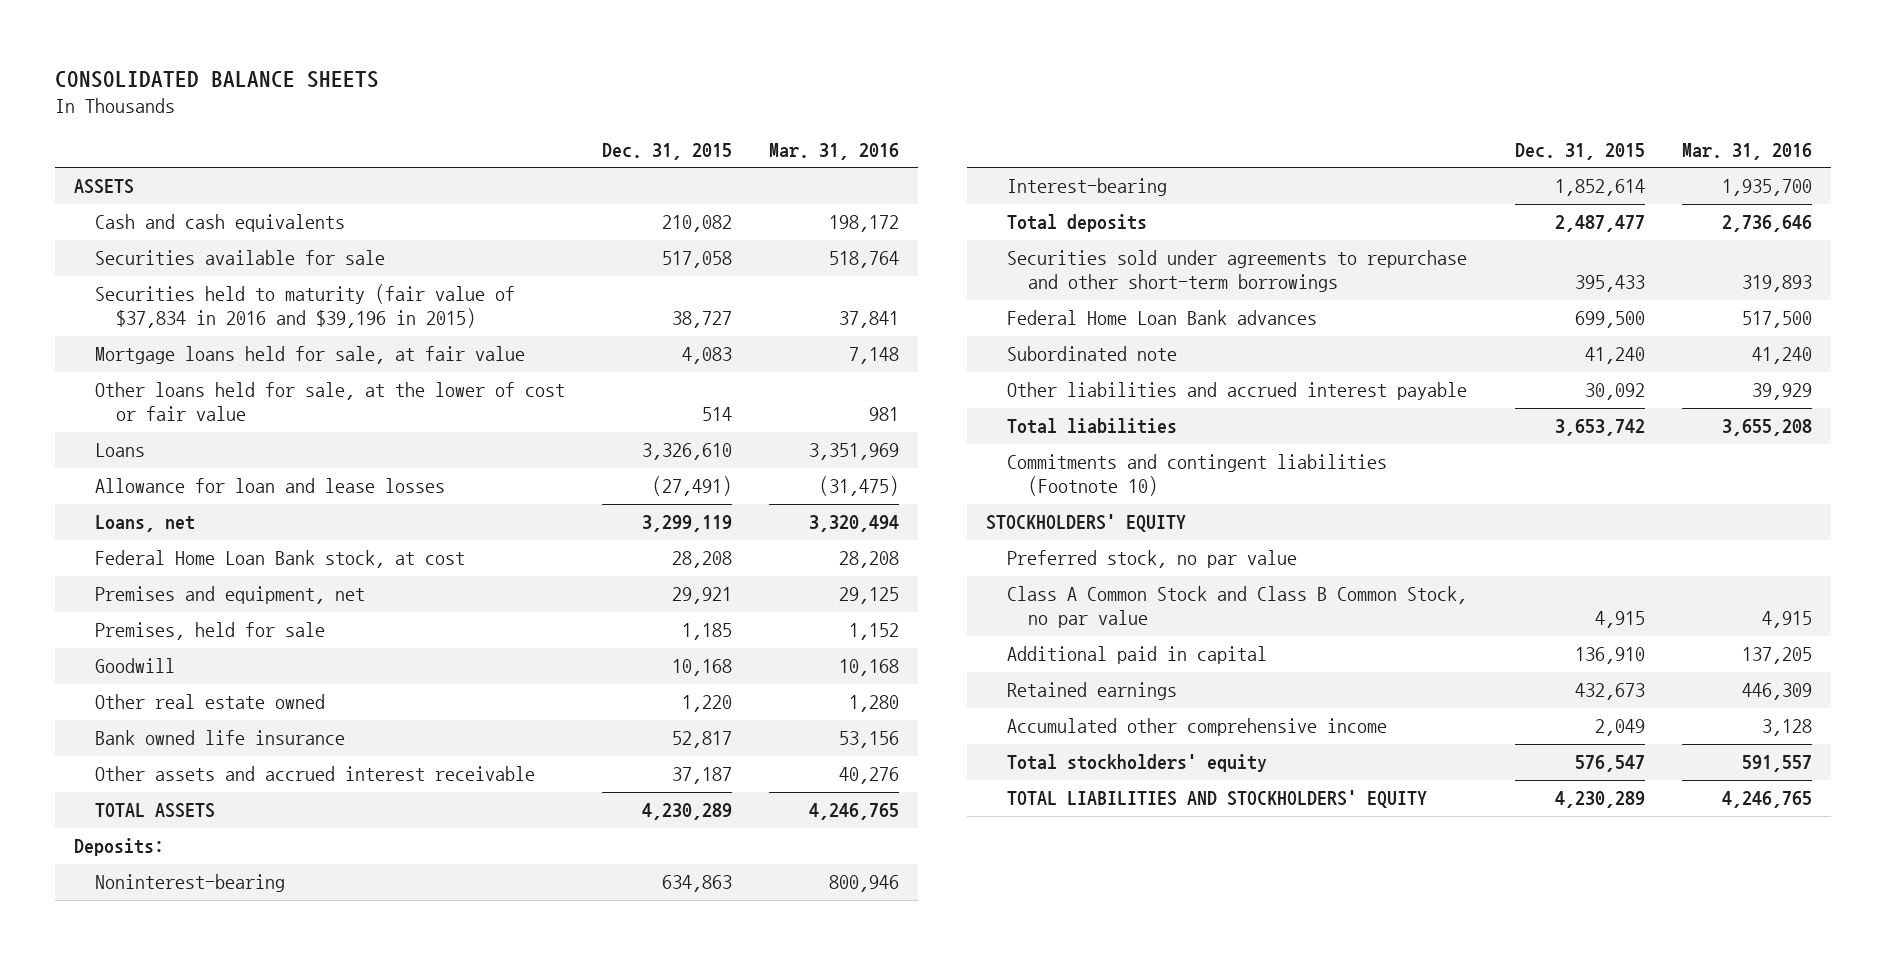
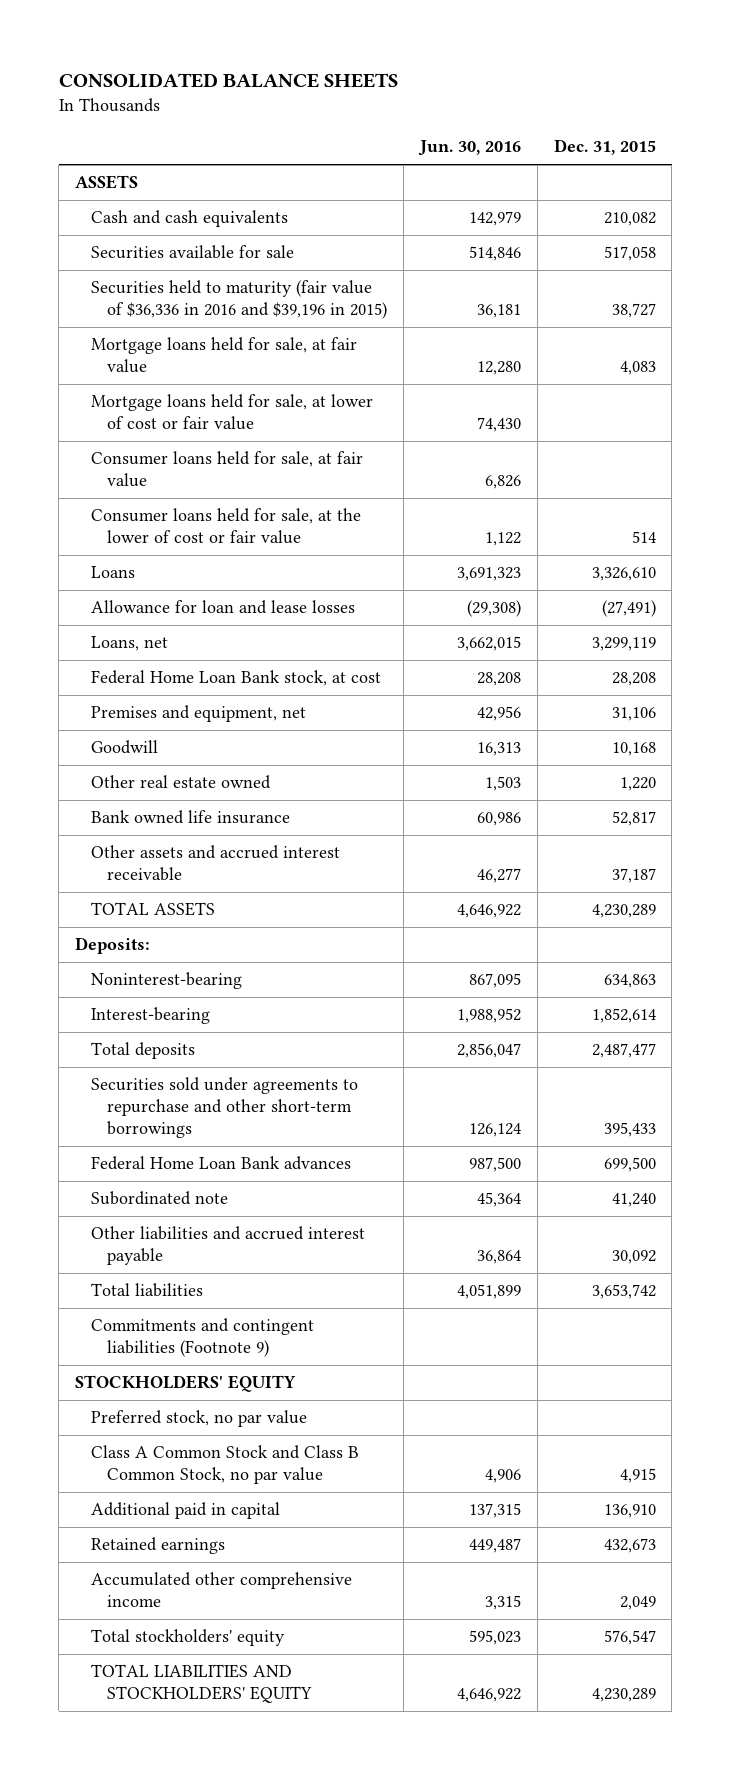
- | Dec. 31, 2015 | Mar. 31, 2016
+ | Jun. 30, 2016 | Dec. 31, 2015
- Securities held to maturity (fair value of $37,834 in 2016 and $39,196 in 2015) | 38,727 | 37,841
+ Securities held to maturity (fair value of $36,336 in 2016 and $39,196 in 2015) | 36,181 | 38,727
- Other loans held for sale, at the lower of cost or fair value | 514 | 981
+ Mortgage loans held for sale, at lower of cost or fair value | 74,430 |
+ Consumer loans held for sale, at fair value | 6,826 |
+ Consumer loans held for sale, at the lower of cost or fair value | 1,122 | 514
- Premises and equipment, net | 29,921 | 29,125
- Premises, held for sale | 1,185 | 1,152
+ Premises and equipment, net | 42,956 | 31,106
- Commitments and contingent liabilities (Footnote 10)
+ Commitments and contingent liabilities (Footnote 9)

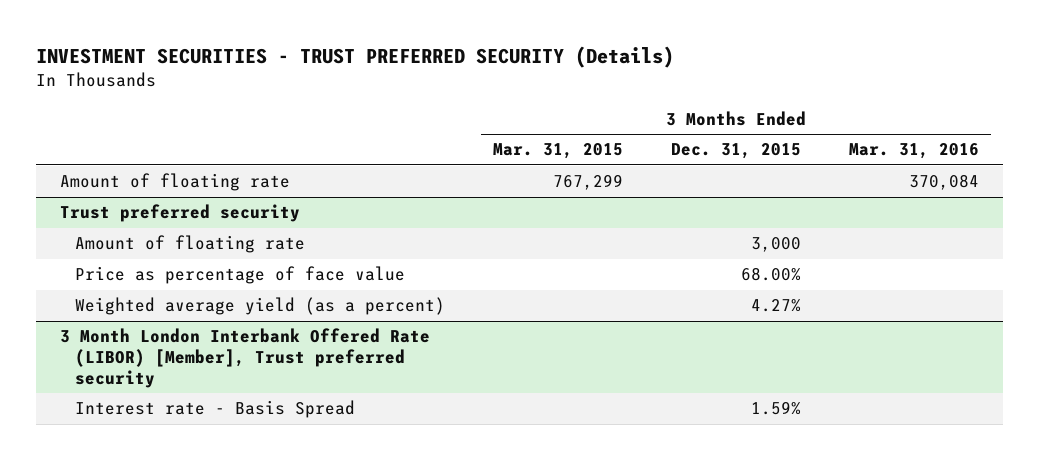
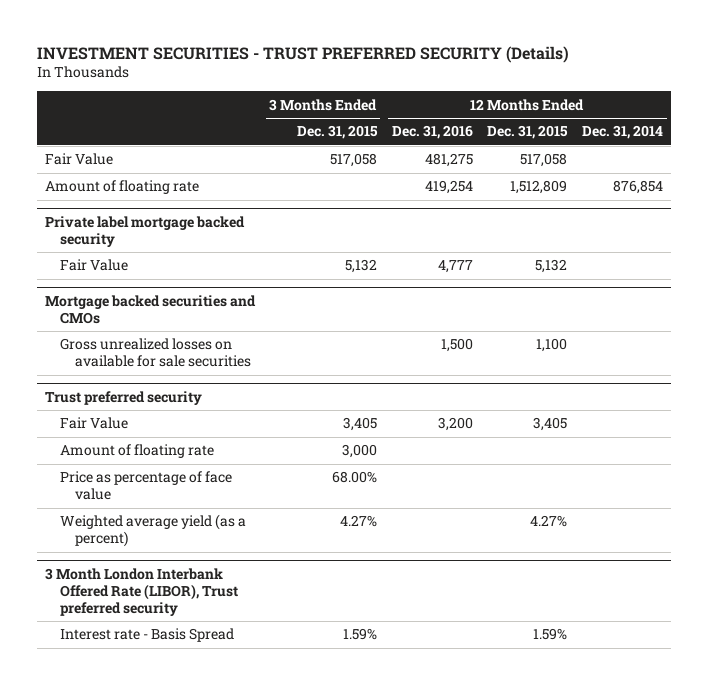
- | 3 Months Ended Mar. 31, 2015 | 3 Months Ended Dec. 31, 2015 | 3 Months Ended Mar. 31, 2016
+ | 3 Months Ended Dec. 31, 2015 | 12 Months Ended Dec. 31, 2016 | 12 Months Ended Dec. 31, 2015 | 12 Months Ended Dec. 31, 2014
+ Fair Value | 517,058 | 481,275 | 517,058 |
+ Private label mortgage backed security
+ Fair Value | 5,132 | 4,777 | 5,132 |
+ Mortgage backed securities and CMOs
+ Gross unrealized losses on available for sale securities | | 1,500 | 1,100 |
@ Trust preferred security
+ Fair Value | 3,405 | 3,200 | 3,405 |
- 3 Month London Interbank Offered Rate (LIBOR) [Member], Trust preferred security
+ 3 Month London Interbank Offered Rate (LIBOR), Trust preferred security

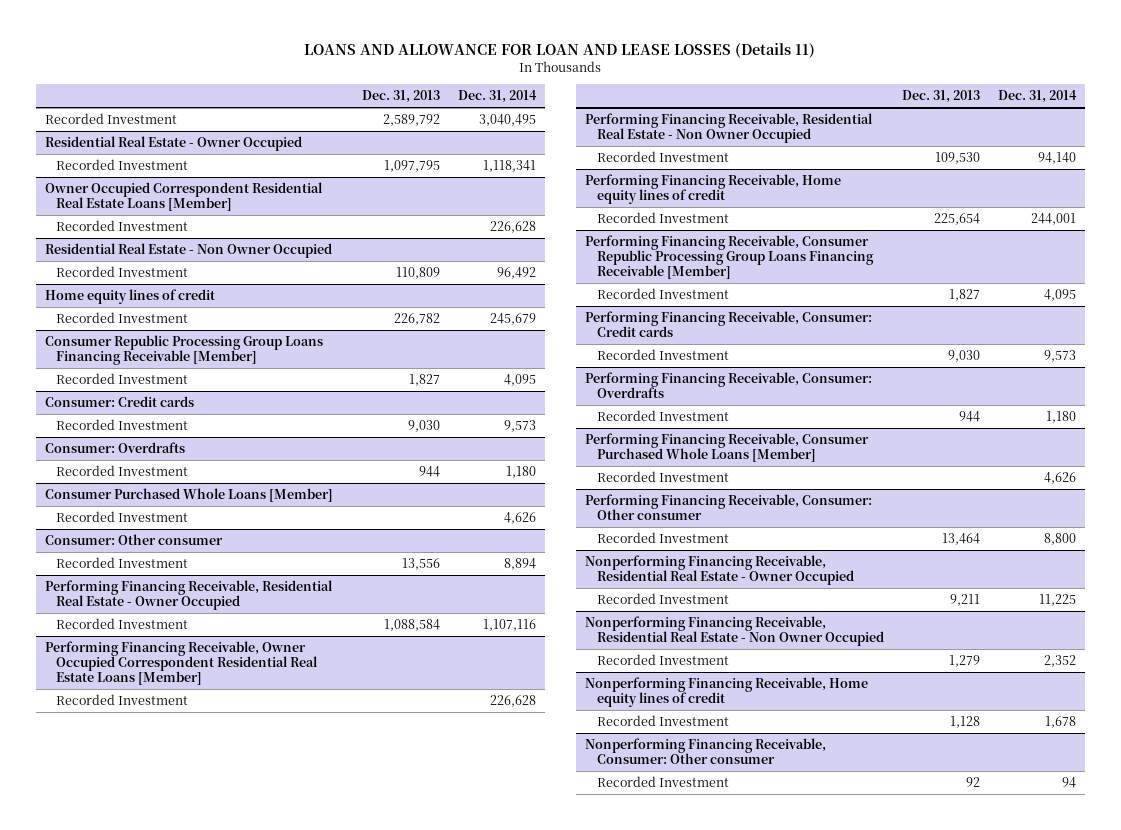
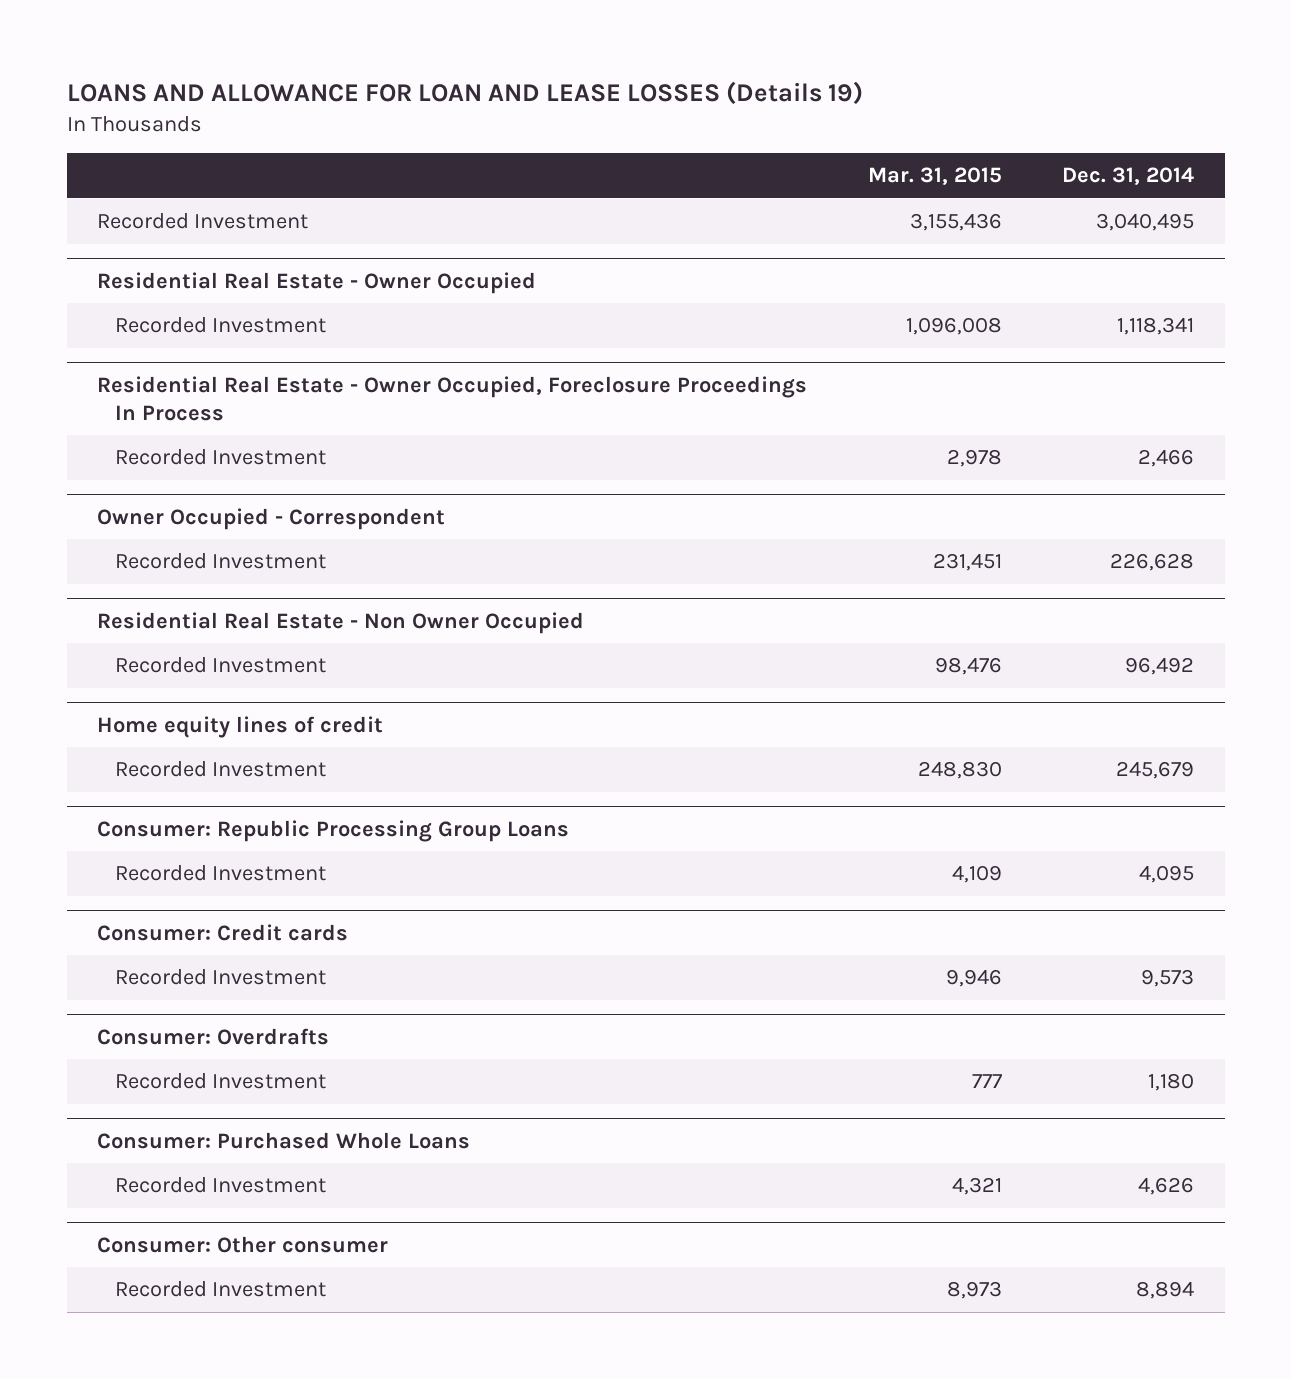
- LOANS AND ALLOWANCE FOR LOAN AND LEASE LOSSES (Details 11)
+ LOANS AND ALLOWANCE FOR LOAN AND LEASE LOSSES (Details 19)
- | Dec. 31, 2013 | Dec. 31, 2014
+ | Mar. 31, 2015 | Dec. 31, 2014
- Owner Occupied Correspondent Residential Real Estate Loans [Member]
+ Residential Real Estate - Owner Occupied, Foreclosure Proceedings In Process
+ Recorded Investment | 2,978 | 2,466
+ Owner Occupied - Correspondent
- Consumer Republic Processing Group Loans Financing Receivable [Member]
+ Consumer: Republic Processing Group Loans
- Consumer Purchased Whole Loans [Member]
+ Consumer: Purchased Whole Loans
- Performing Financing Receivable, Residential Real Estate - Owner Occupied
- Recorded Investment | 1,088,584 | 1,107,116
- Performing Financing Receivable, Owner Occupied Correspondent Residential Real Estate Loans [Member]
- Recorded Investment | | 226,628
- Performing Financing Receivable, Residential Real Estate - Non Owner Occupied
- Recorded Investment | 109,530 | 94,140
- Performing Financing Receivable, Home equity lines of credit
- Recorded Investment | 225,654 | 244,001
- Performing Financing Receivable, Consumer Republic Processing Group Loans Financing Receivable [Member]
- Recorded Investment | 1,827 | 4,095
- Performing Financing Receivable, Consumer: Credit cards
- Recorded Investment | 9,030 | 9,573
- Performing Financing Receivable, Consumer: Overdrafts
- Recorded Investment | 944 | 1,180
- Performing Financing Receivable, Consumer Purchased Whole Loans [Member]
- Recorded Investment | | 4,626
- Performing Financing Receivable, Consumer: Other consumer
- Recorded Investment | 13,464 | 8,800
- Nonperforming Financing Receivable, Residential Real Estate - Owner Occupied
- Recorded Investment | 9,211 | 11,225
- Nonperforming Financing Receivable, Residential Real Estate - Non Owner Occupied
- Recorded Investment | 1,279 | 2,352
- Nonperforming Financing Receivable, Home equity lines of credit
- Recorded Investment | 1,128 | 1,678
- Nonperforming Financing Receivable, Consumer: Other consumer
- Recorded Investment | 92 | 94

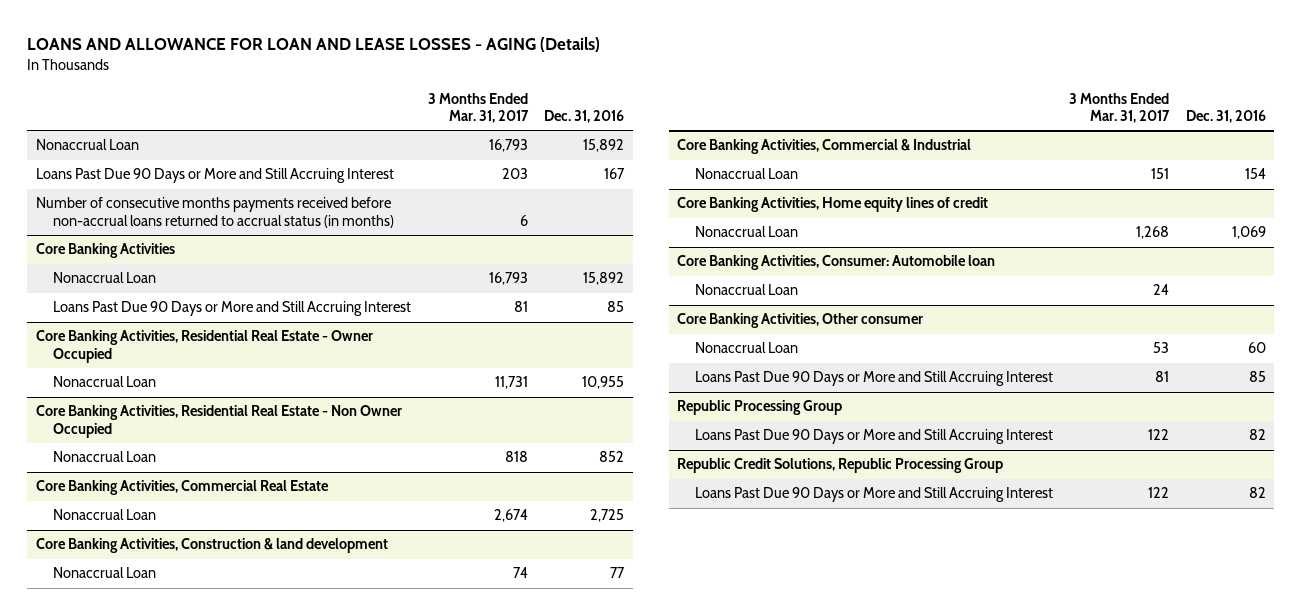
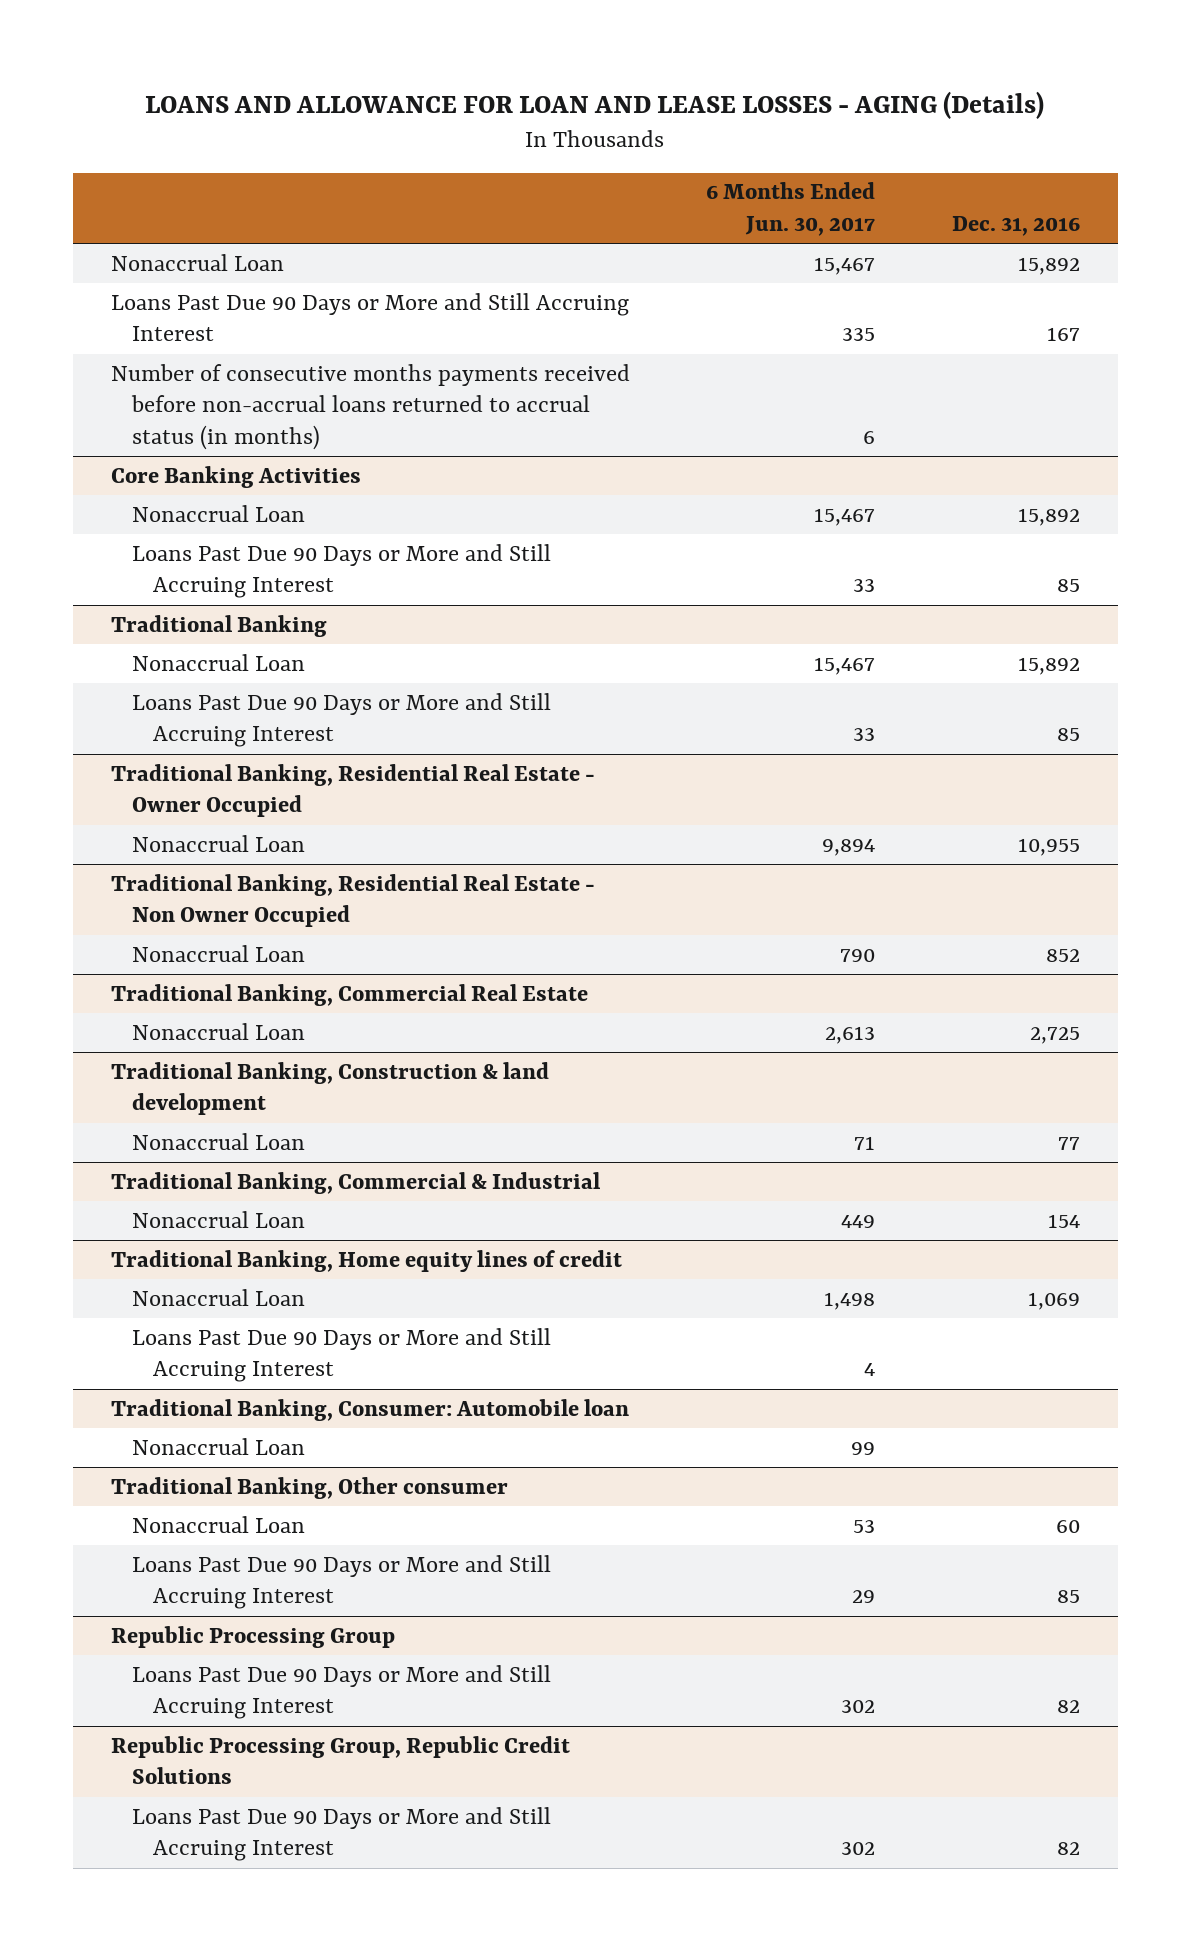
- | 3 Months Ended Mar. 31, 2017 | Dec. 31, 2016
+ | 6 Months Ended Jun. 30, 2017 | Dec. 31, 2016
- Core Banking Activities, Residential Real Estate - Owner Occupied
+ Traditional Banking
+ Nonaccrual Loan | 15,467 | 15,892
+ Loans Past Due 90 Days or More and Still Accruing Interest | 33 | 85
+ Traditional Banking, Residential Real Estate - Owner Occupied
- Core Banking Activities, Residential Real Estate - Non Owner Occupied
+ Traditional Banking, Residential Real Estate - Non Owner Occupied
- Core Banking Activities, Commercial Real Estate
+ Traditional Banking, Commercial Real Estate
- Core Banking Activities, Construction & land development
+ Traditional Banking, Construction & land development
- Core Banking Activities, Commercial & Industrial
+ Traditional Banking, Commercial & Industrial
- Core Banking Activities, Home equity lines of credit
+ Traditional Banking, Home equity lines of credit
- Core Banking Activities, Consumer: Automobile loan
+ Loans Past Due 90 Days or More and Still Accruing Interest | 4 |
+ Traditional Banking, Consumer: Automobile loan
- Core Banking Activities, Other consumer
+ Traditional Banking, Other consumer
- Republic Credit Solutions, Republic Processing Group
+ Republic Processing Group, Republic Credit Solutions

